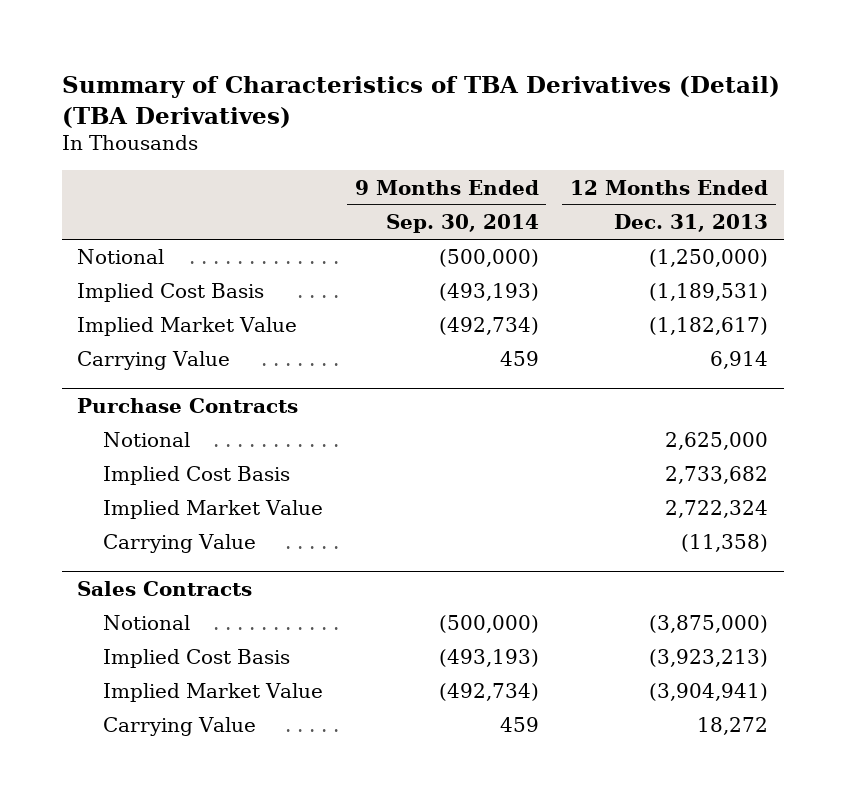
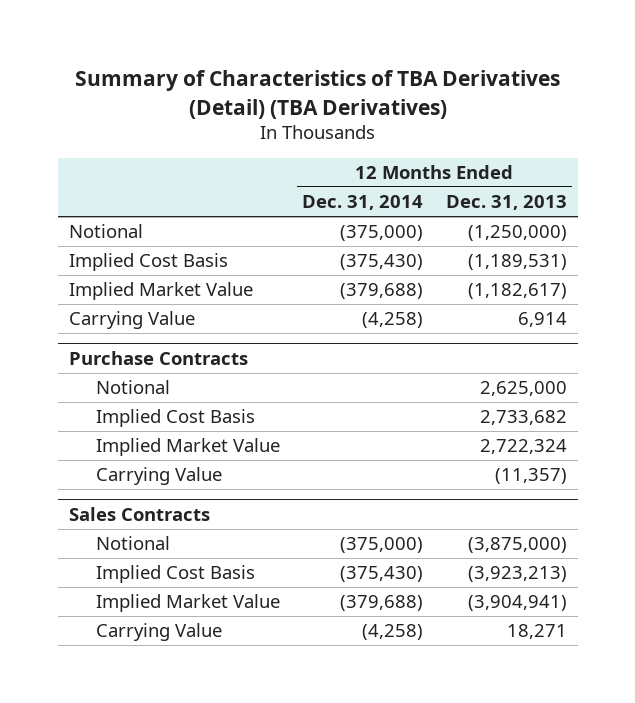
- | 9 Months Ended Sep. 30, 2014 | 12 Months Ended Dec. 31, 2013
+ | 12 Months Ended Dec. 31, 2014 | 12 Months Ended Dec. 31, 2013
@ Purchase Contracts
- Carrying Value | | (11,358)
+ Carrying Value | | (11,357)
@ Sales Contracts
- Carrying Value | 459 | 18,272
+ Carrying Value | (4,258) | 18,271

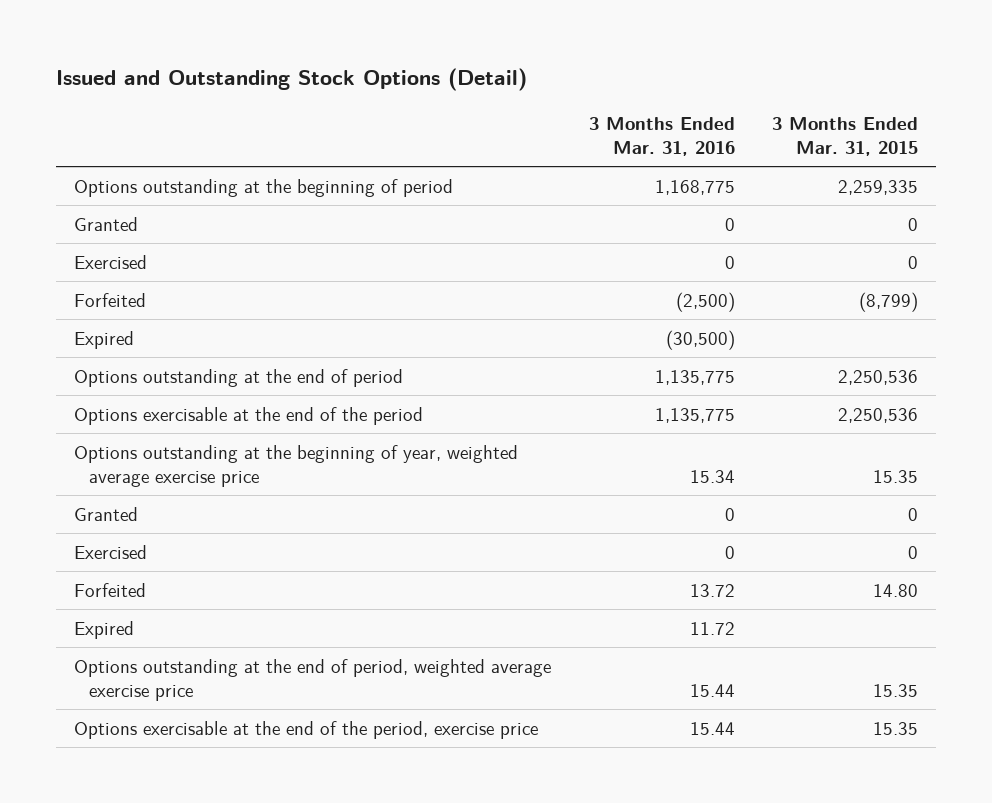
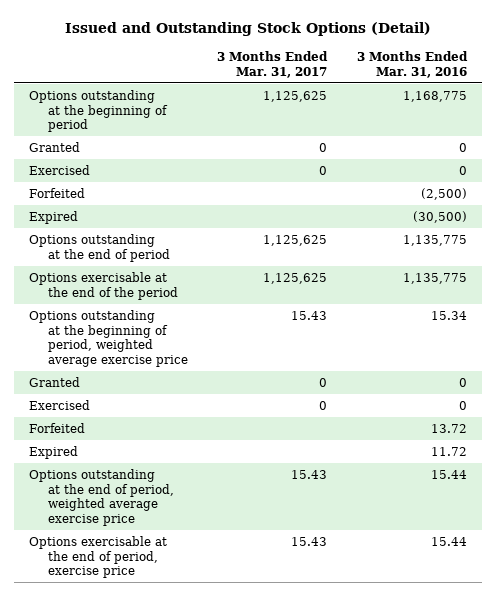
- | 3 Months Ended Mar. 31, 2016 | 3 Months Ended Mar. 31, 2015
+ | 3 Months Ended Mar. 31, 2017 | 3 Months Ended Mar. 31, 2016
- Options outstanding at the beginning of year, weighted average exercise price | 15.34 | 15.35
+ Options outstanding at the beginning of period, weighted average exercise price | 15.43 | 15.34
- Options exercisable at the end of the period, exercise price | 15.44 | 15.35
+ Options exercisable at the end of period, exercise price | 15.43 | 15.44

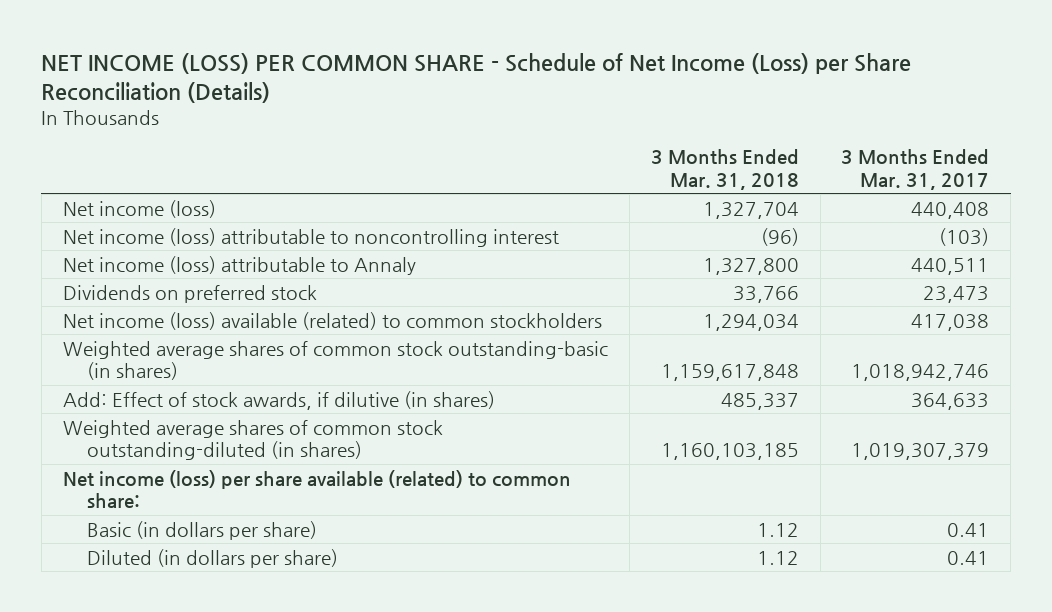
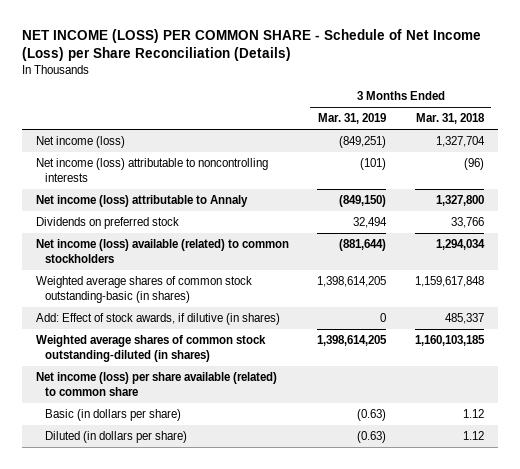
- | 3 Months Ended Mar. 31, 2018 | 3 Months Ended Mar. 31, 2017
+ | 3 Months Ended Mar. 31, 2019 | 3 Months Ended Mar. 31, 2018
- Net income (loss) attributable to noncontrolling interest | (96) | (103)
+ Net income (loss) attributable to noncontrolling interests | (101) | (96)
- Net income (loss) per share available (related) to common share:
+ Net income (loss) per share available (related) to common share

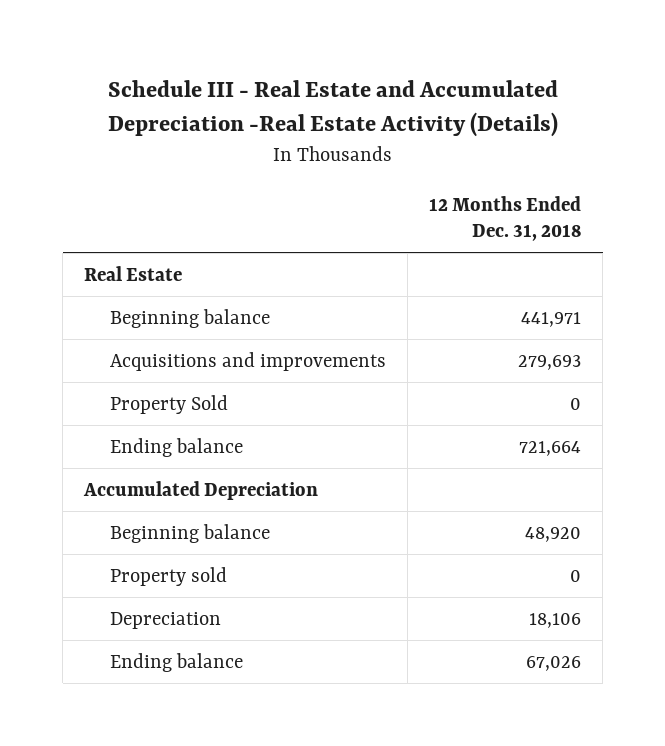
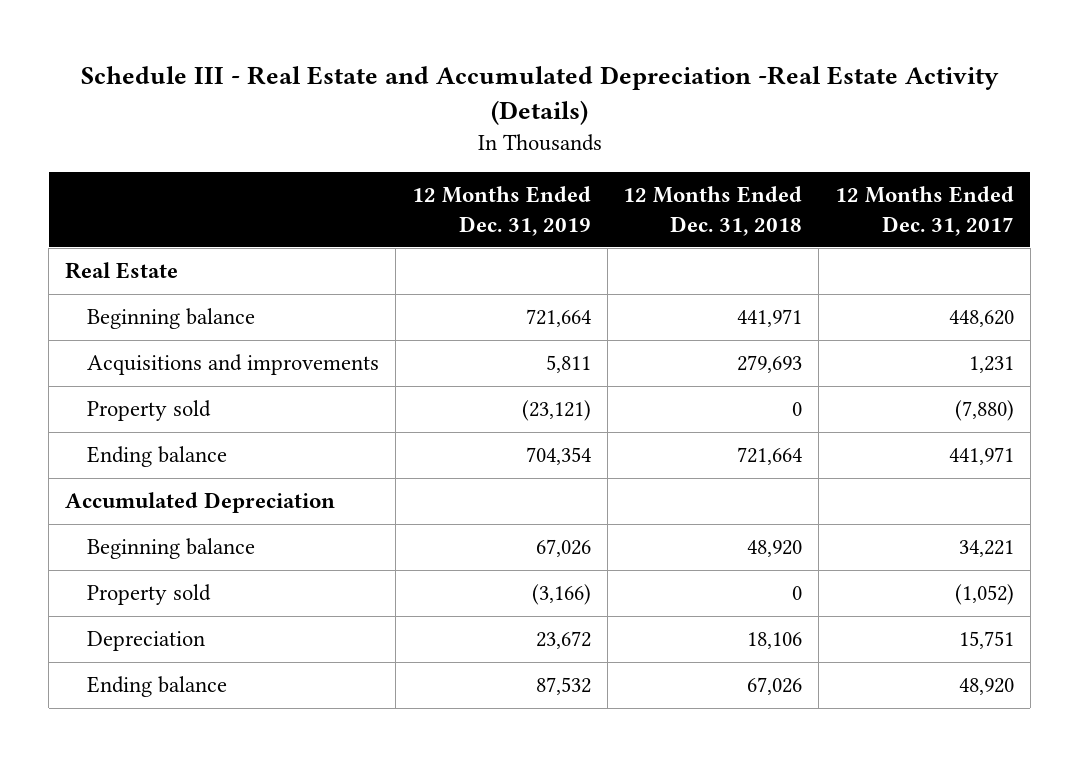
- | 12 Months Ended Dec. 31, 2018
+ | 12 Months Ended Dec. 31, 2019 | 12 Months Ended Dec. 31, 2018 | 12 Months Ended Dec. 31, 2017
- Property Sold | 0
+ Property sold | (23,121) | 0 | (7,880)

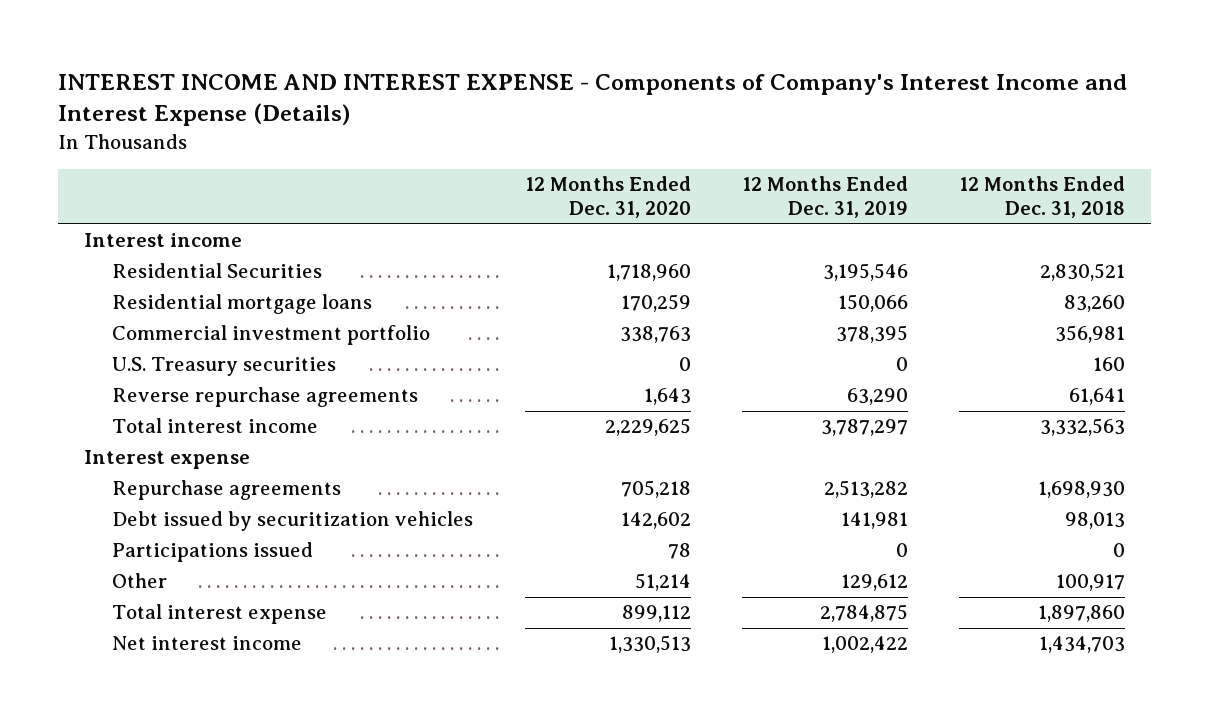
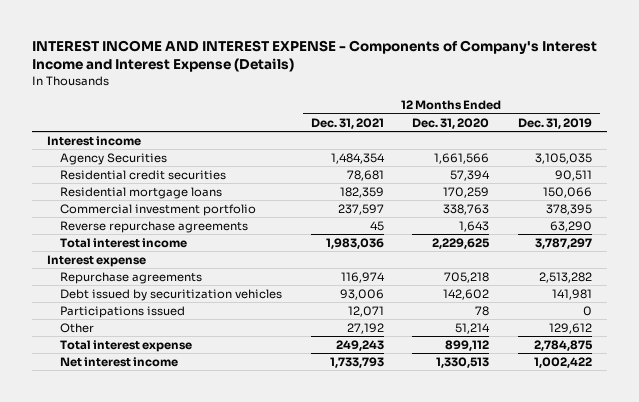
- | 12 Months Ended Dec. 31, 2020 | 12 Months Ended Dec. 31, 2019 | 12 Months Ended Dec. 31, 2018
+ | 12 Months Ended Dec. 31, 2021 | 12 Months Ended Dec. 31, 2020 | 12 Months Ended Dec. 31, 2019
- Residential Securities | 1,718,960 | 3,195,546 | 2,830,521
+ Agency Securities | 1,484,354 | 1,661,566 | 3,105,035
+ Residential credit securities | 78,681 | 57,394 | 90,511
- U.S. Treasury securities | 0 | 0 | 160

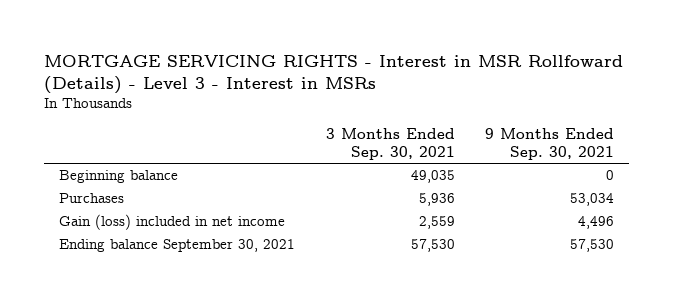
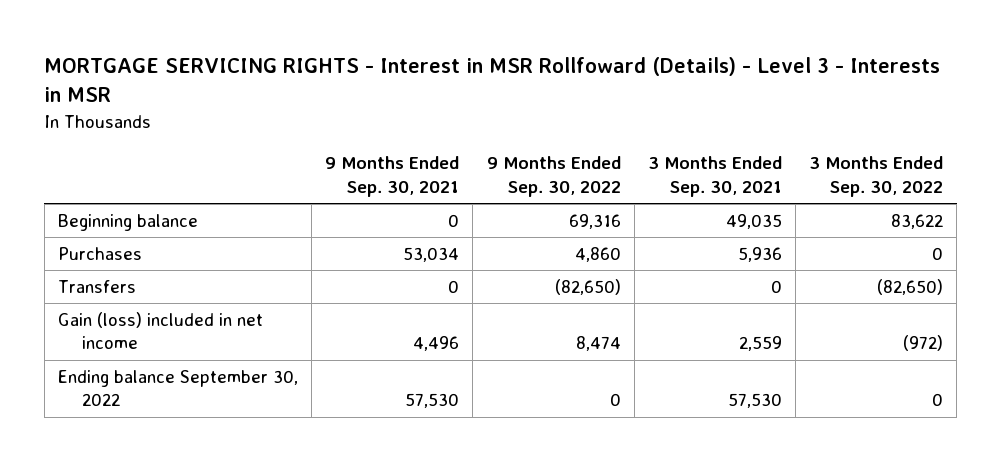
- MORTGAGE SERVICING RIGHTS - Interest in MSR Rollfoward (Details) - Level 3 - Interest in MSRs
+ MORTGAGE SERVICING RIGHTS - Interest in MSR Rollfoward (Details) - Level 3 - Interests in MSR
- | 3 Months Ended Sep. 30, 2021 | 9 Months Ended Sep. 30, 2021
+ | 9 Months Ended Sep. 30, 2021 | 9 Months Ended Sep. 30, 2022 | 3 Months Ended Sep. 30, 2021 | 3 Months Ended Sep. 30, 2022
+ Transfers | 0 | (82,650) | 0 | (82,650)
- Ending balance September 30, 2021 | 57,530 | 57,530
+ Ending balance September 30, 2022 | 57,530 | 0 | 57,530 | 0

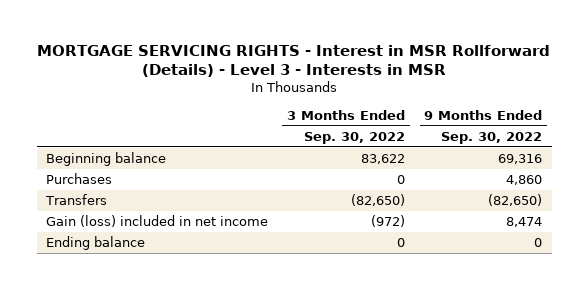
- MORTGAGE SERVICING RIGHTS - Interest in MSR Rollfoward (Details) - Level 3 - Interests in MSR
+ MORTGAGE SERVICING RIGHTS - Interest in MSR Rollforward (Details) - Level 3 - Interests in MSR
- | 9 Months Ended Sep. 30, 2021 | 9 Months Ended Sep. 30, 2022 | 3 Months Ended Sep. 30, 2021 | 3 Months Ended Sep. 30, 2022
+ | 3 Months Ended Sep. 30, 2022 | 9 Months Ended Sep. 30, 2022
- Ending balance September 30, 2022 | 57,530 | 0 | 57,530 | 0
+ Ending balance | 0 | 0

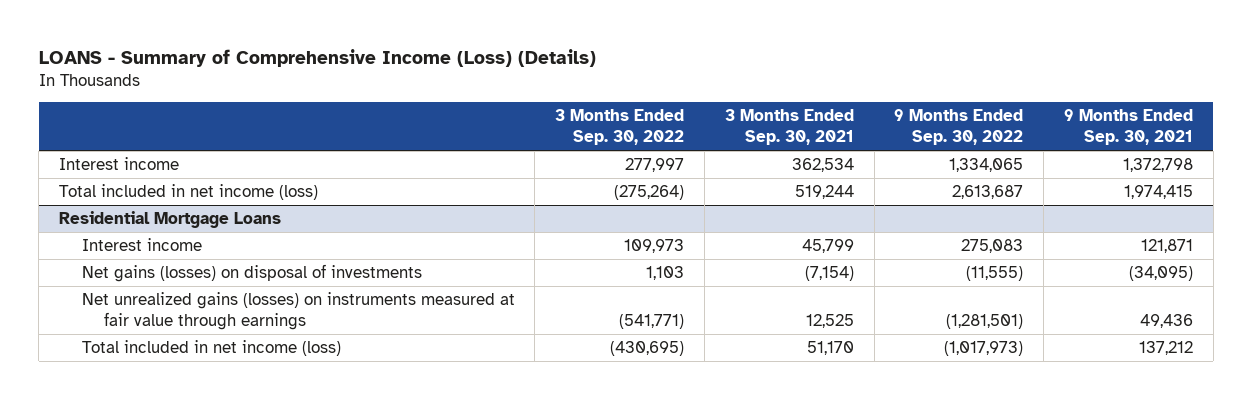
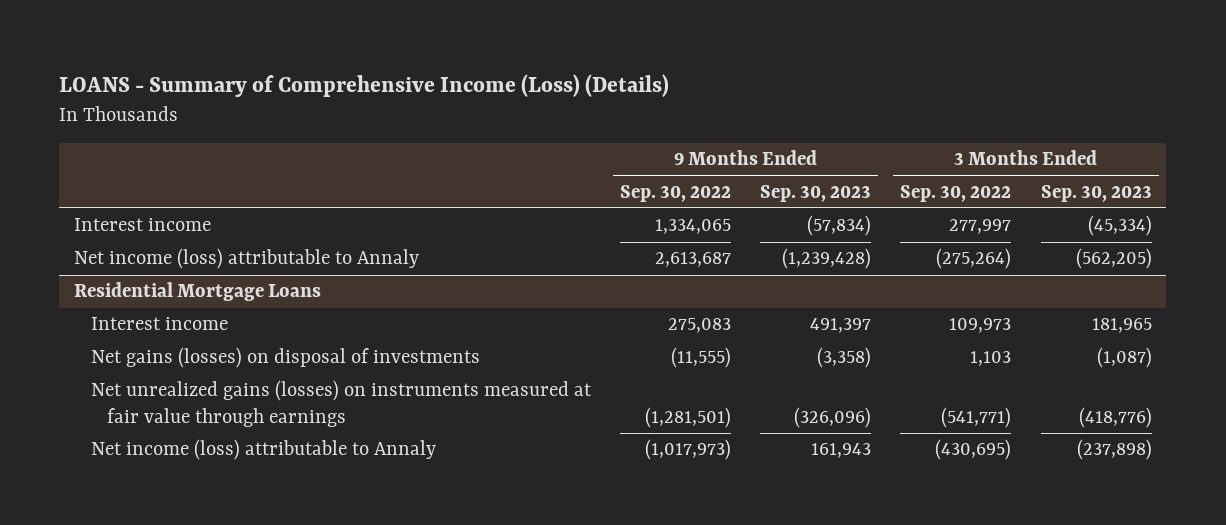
- | 3 Months Ended Sep. 30, 2022 | 3 Months Ended Sep. 30, 2021 | 9 Months Ended Sep. 30, 2022 | 9 Months Ended Sep. 30, 2021
+ | 9 Months Ended Sep. 30, 2022 | 9 Months Ended Sep. 30, 2023 | 3 Months Ended Sep. 30, 2022 | 3 Months Ended Sep. 30, 2023
- Total included in net income (loss) | (275,264) | 519,244 | 2,613,687 | 1,974,415
+ Net income (loss) attributable to Annaly | 2,613,687 | (1,239,428) | (275,264) | (562,205)
@ Residential Mortgage Loans
- Total included in net income (loss) | (430,695) | 51,170 | (1,017,973) | 137,212
+ Net income (loss) attributable to Annaly | (1,017,973) | 161,943 | (430,695) | (237,898)

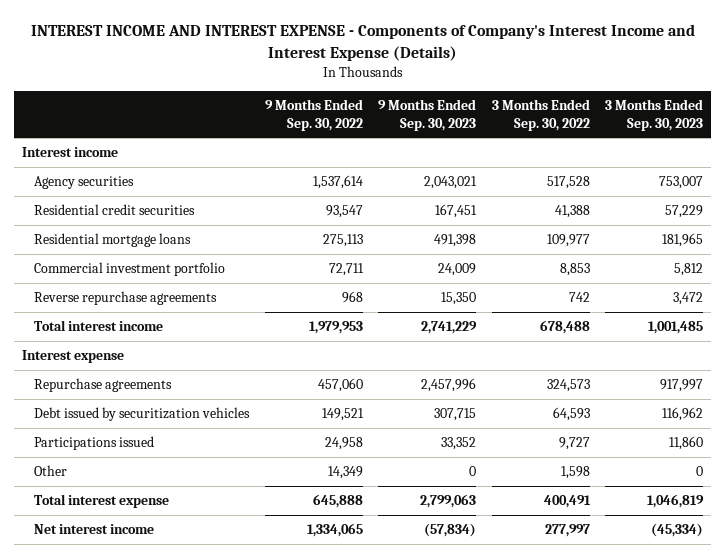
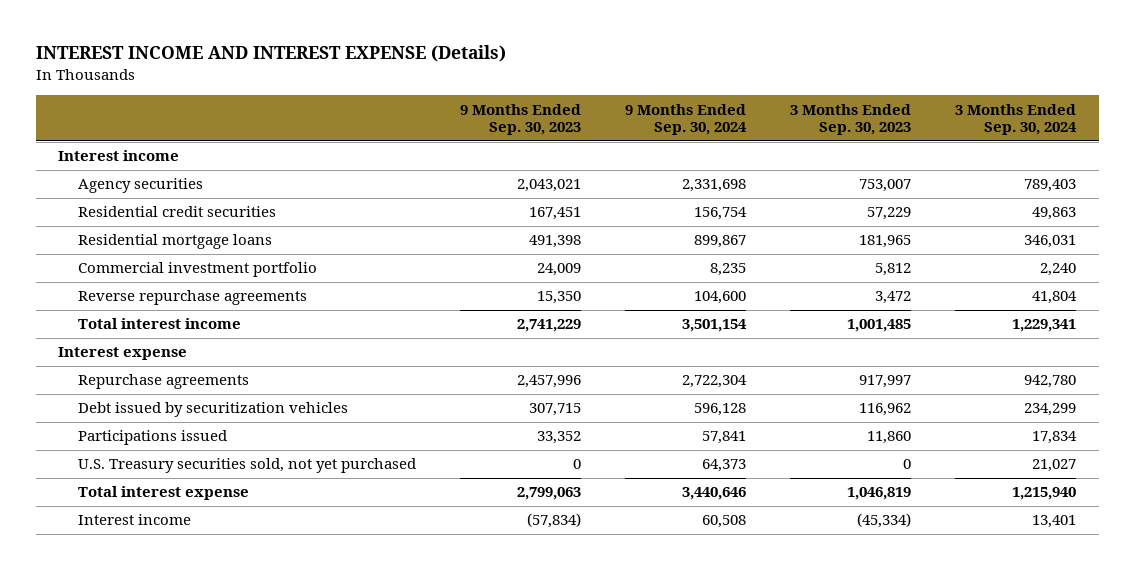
- INTEREST INCOME AND INTEREST EXPENSE - Components of Company's Interest Income and Interest Expense (Details)
+ INTEREST INCOME AND INTEREST EXPENSE (Details)
- | 9 Months Ended Sep. 30, 2022 | 9 Months Ended Sep. 30, 2023 | 3 Months Ended Sep. 30, 2022 | 3 Months Ended Sep. 30, 2023
+ | 9 Months Ended Sep. 30, 2023 | 9 Months Ended Sep. 30, 2024 | 3 Months Ended Sep. 30, 2023 | 3 Months Ended Sep. 30, 2024
- Other | 14,349 | 0 | 1,598 | 0
+ U.S. Treasury securities sold, not yet purchased | 0 | 64,373 | 0 | 21,027
- Net interest income | 1,334,065 | (57,834) | 277,997 | (45,334)
+ Interest income | (57,834) | 60,508 | (45,334) | 13,401

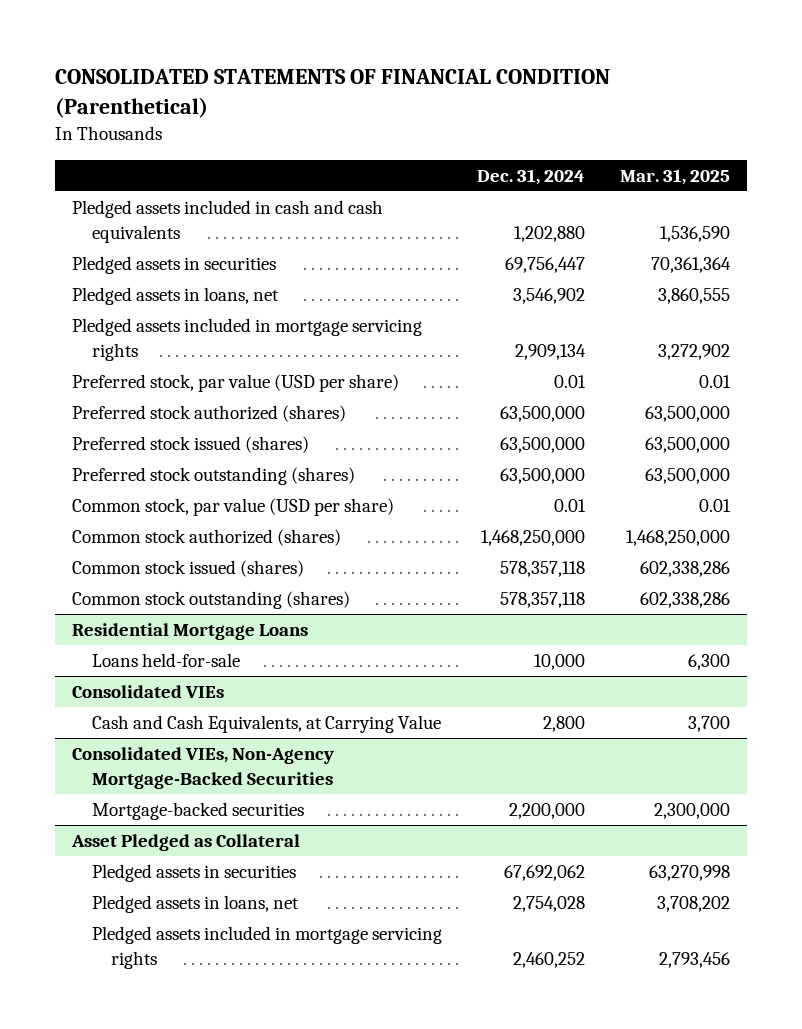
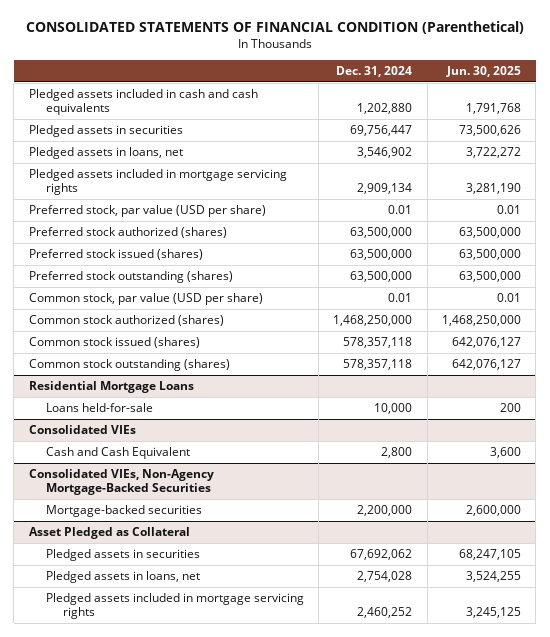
- | Dec. 31, 2024 | Mar. 31, 2025
+ | Dec. 31, 2024 | Jun. 30, 2025
@ Consolidated VIEs
- Cash and Cash Equivalents, at Carrying Value | 2,800 | 3,700
+ Cash and Cash Equivalent | 2,800 | 3,600

